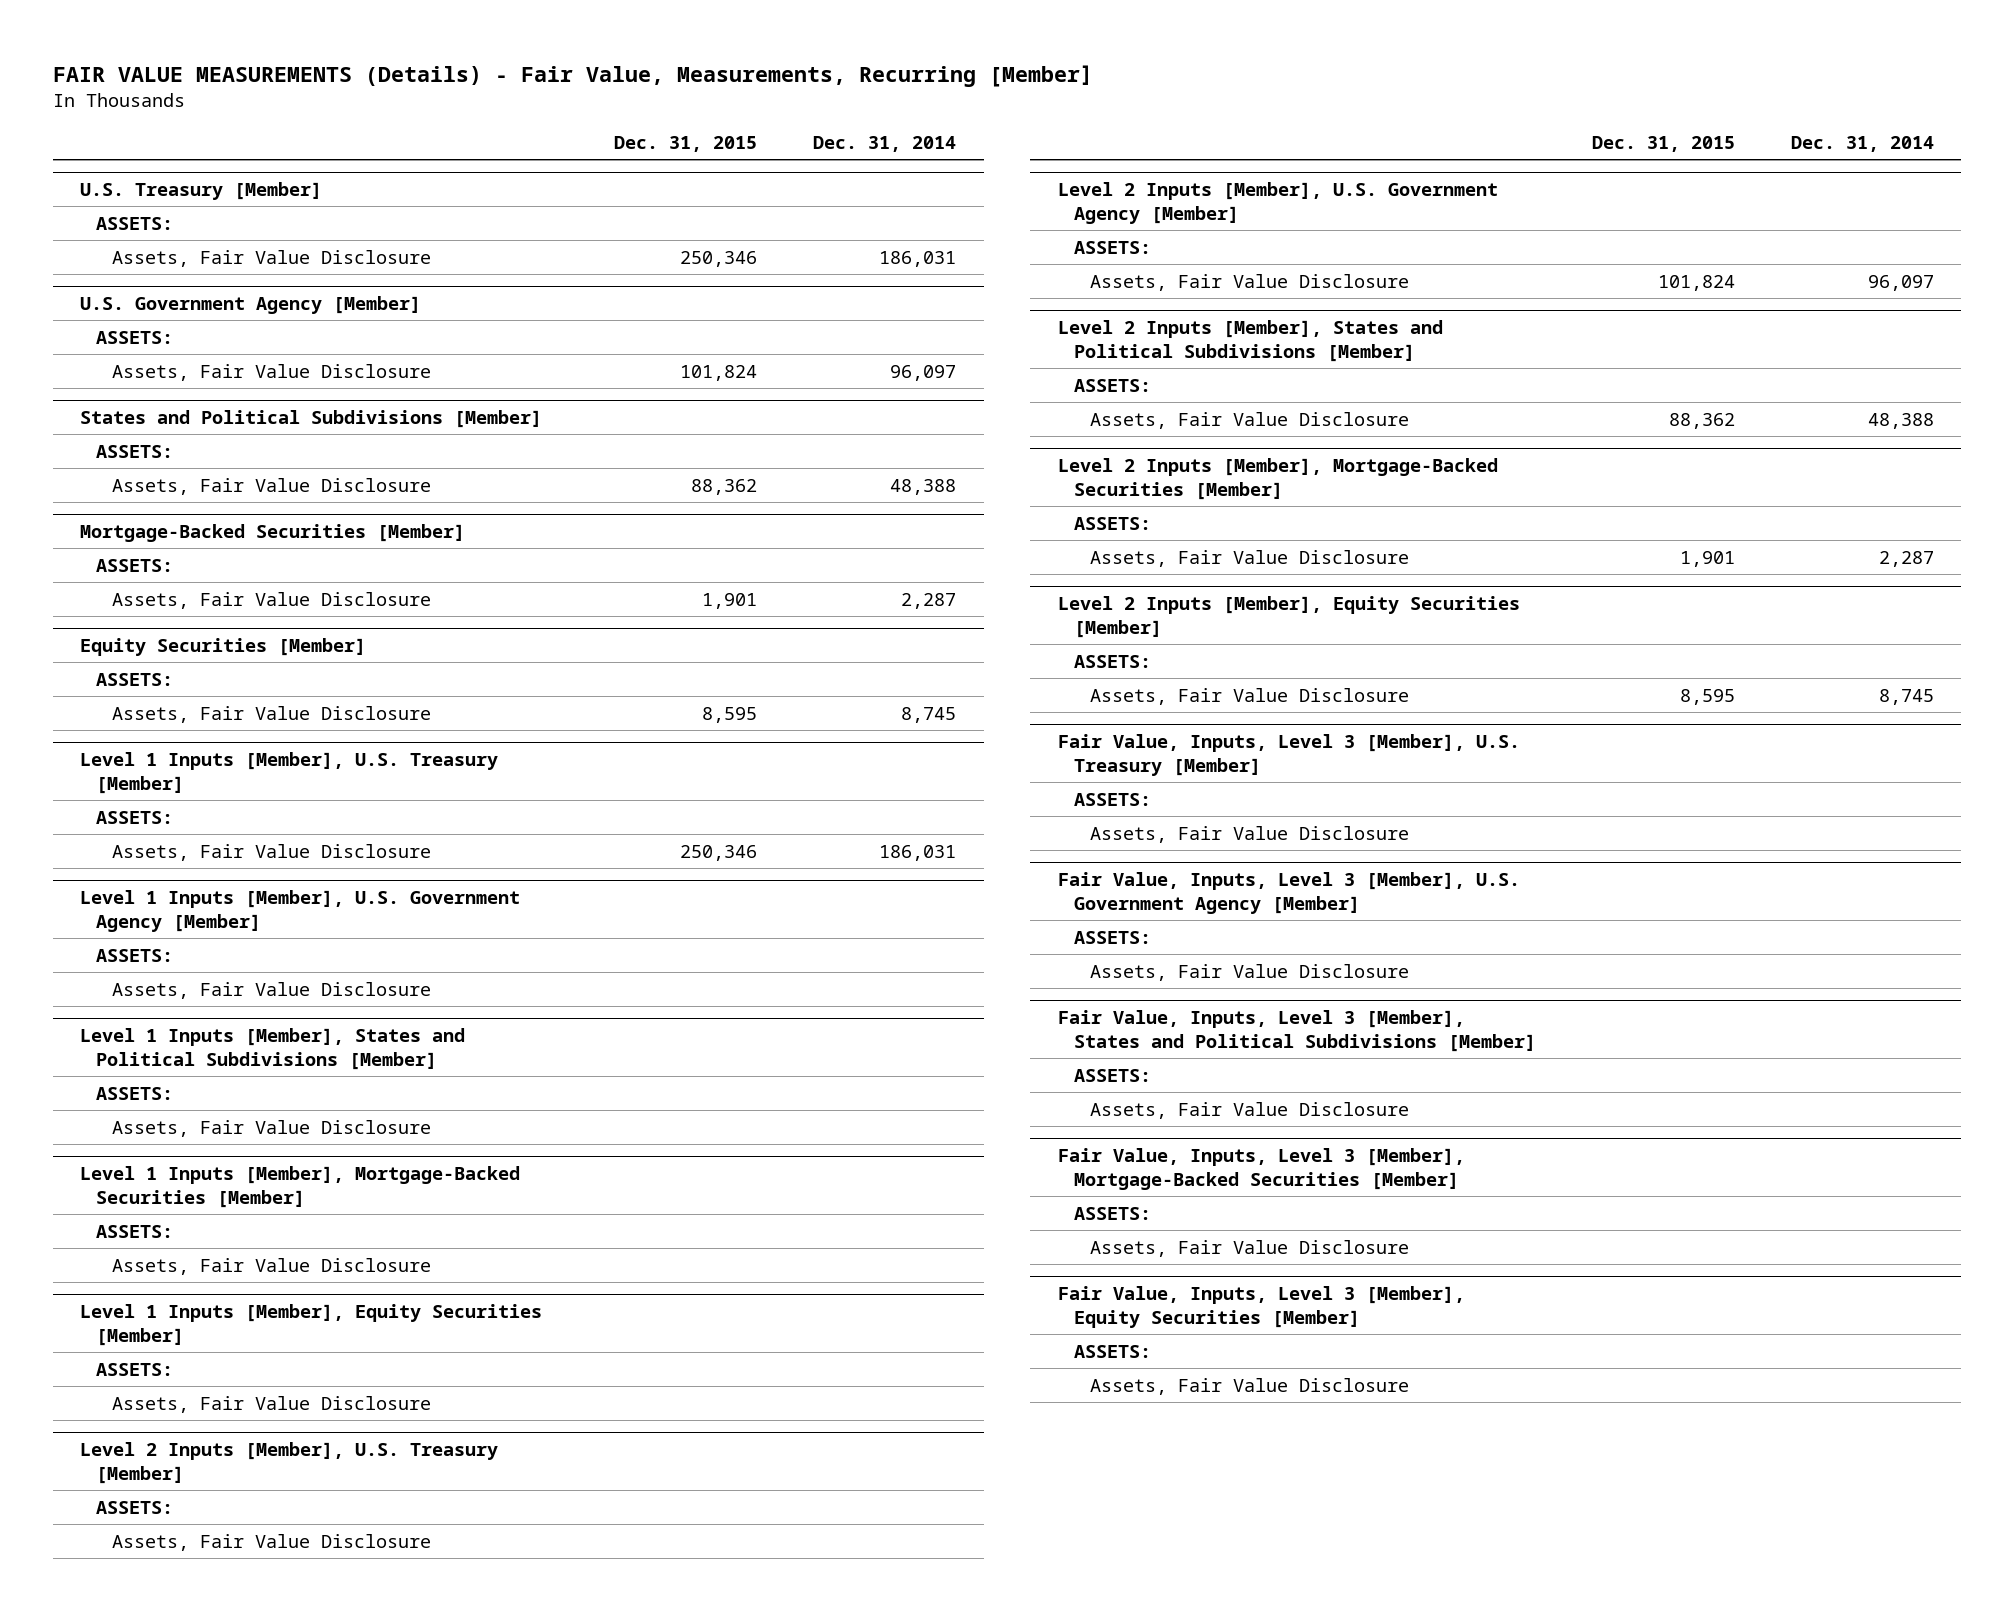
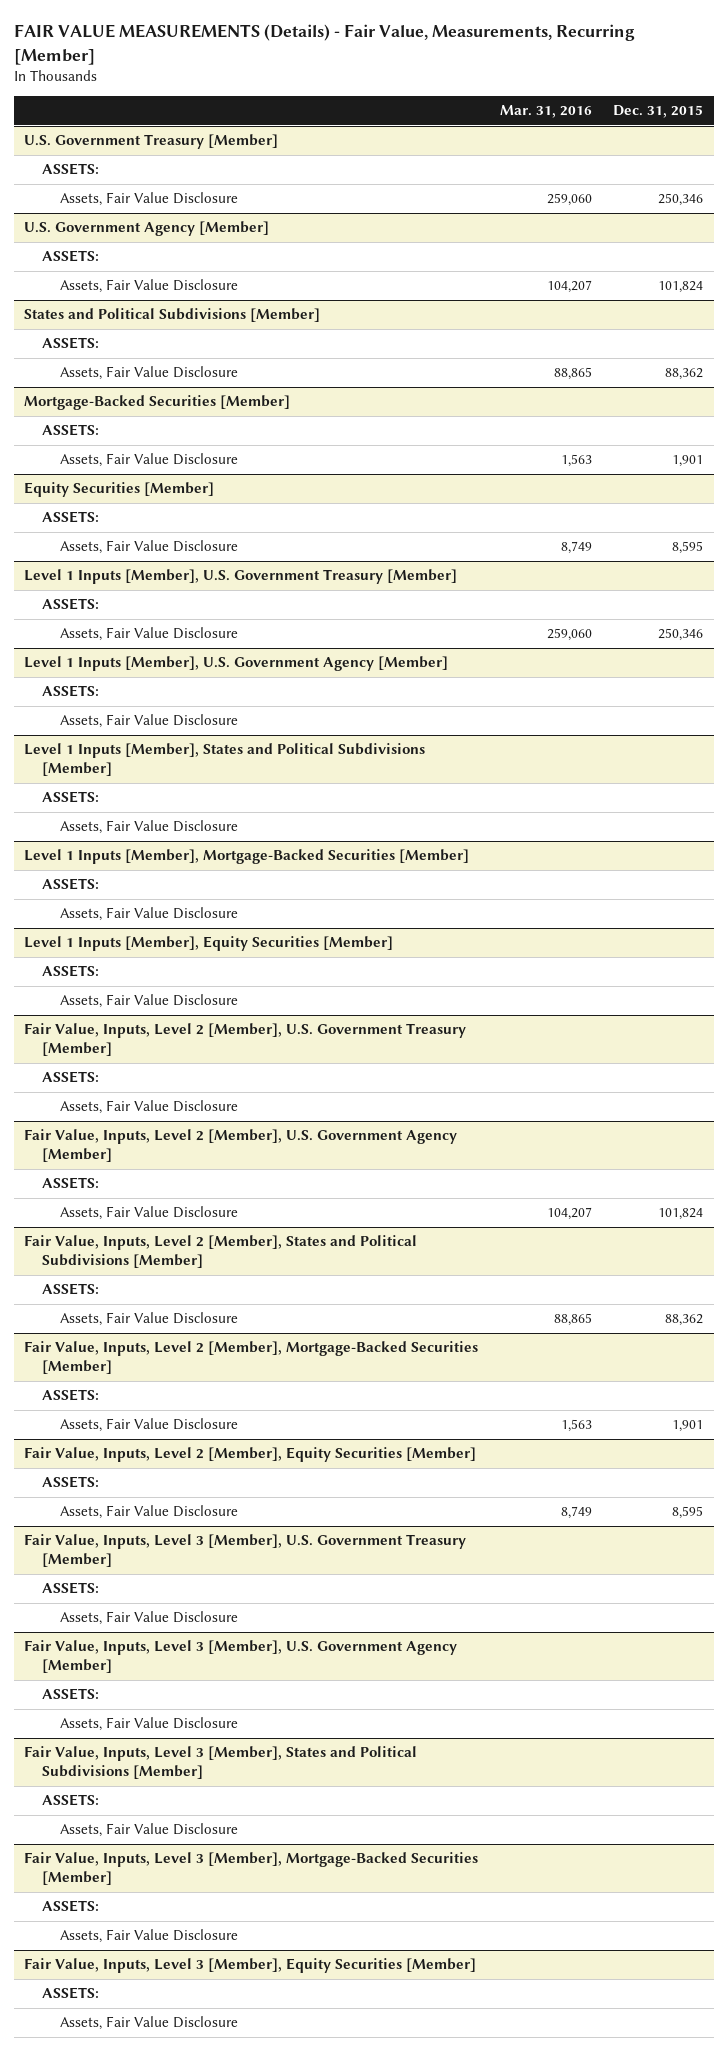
- | Dec. 31, 2015 | Dec. 31, 2014
+ | Mar. 31, 2016 | Dec. 31, 2015
- U.S. Treasury [Member]
+ U.S. Government Treasury [Member]
- Level 1 Inputs [Member], U.S. Treasury [Member]
+ Level 1 Inputs [Member], U.S. Government Treasury [Member]
- Level 2 Inputs [Member], U.S. Treasury [Member]
+ Fair Value, Inputs, Level 2 [Member], U.S. Government Treasury [Member]
- Level 2 Inputs [Member], U.S. Government Agency [Member]
+ Fair Value, Inputs, Level 2 [Member], U.S. Government Agency [Member]
- Level 2 Inputs [Member], States and Political Subdivisions [Member]
+ Fair Value, Inputs, Level 2 [Member], States and Political Subdivisions [Member]
- Level 2 Inputs [Member], Mortgage-Backed Securities [Member]
+ Fair Value, Inputs, Level 2 [Member], Mortgage-Backed Securities [Member]
- Level 2 Inputs [Member], Equity Securities [Member]
+ Fair Value, Inputs, Level 2 [Member], Equity Securities [Member]
- Fair Value, Inputs, Level 3 [Member], U.S. Treasury [Member]
+ Fair Value, Inputs, Level 3 [Member], U.S. Government Treasury [Member]

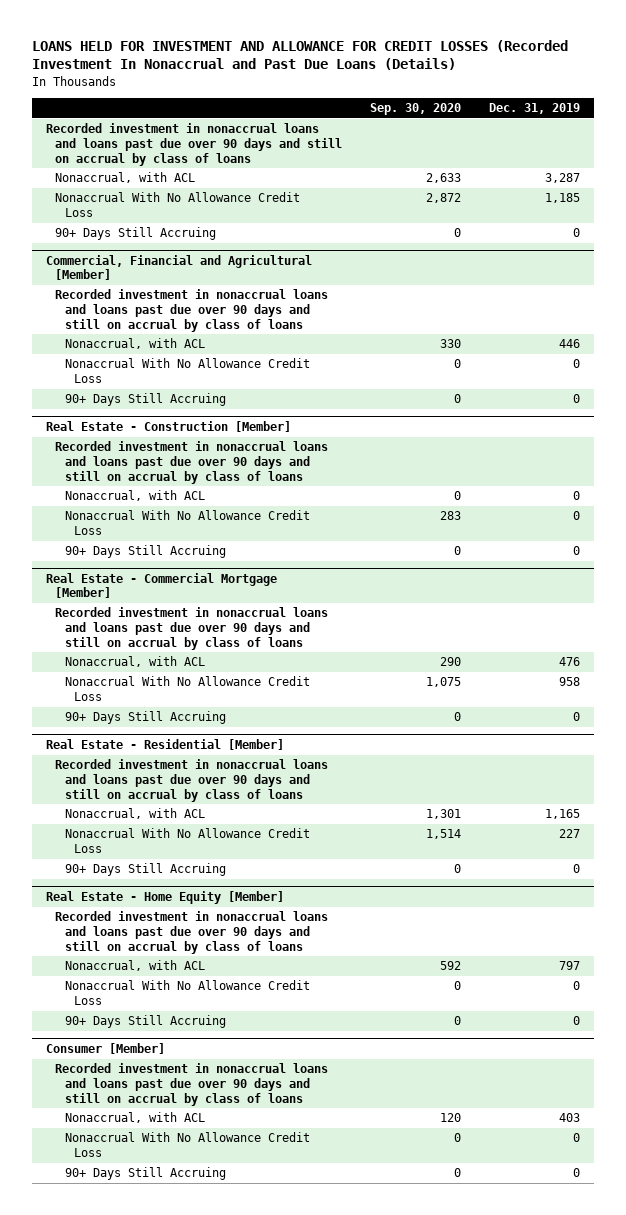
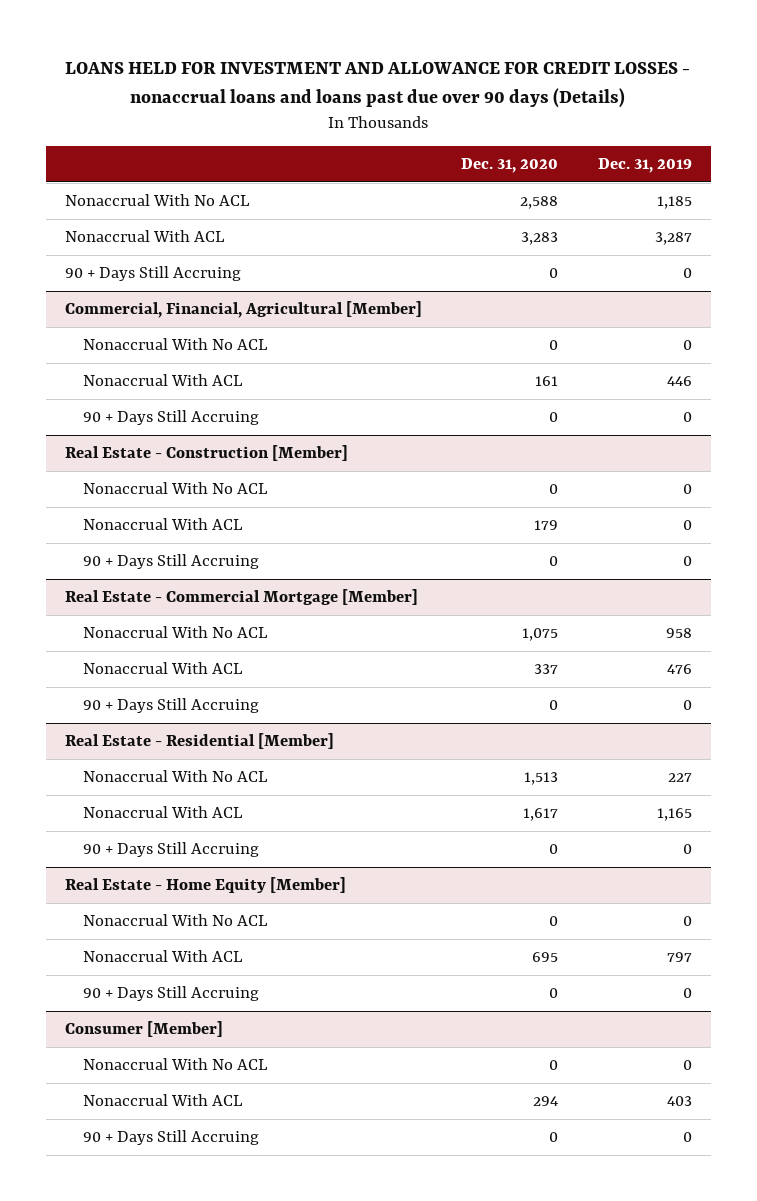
- LOANS HELD FOR INVESTMENT AND ALLOWANCE FOR CREDIT LOSSES (Recorded Investment In Nonaccrual and Past Due Loans (Details)
+ LOANS HELD FOR INVESTMENT AND ALLOWANCE FOR CREDIT LOSSES - nonaccrual loans and loans past due over 90 days (Details)
- | Sep. 30, 2020 | Dec. 31, 2019
+ | Dec. 31, 2020 | Dec. 31, 2019
- Recorded investment in nonaccrual loans and loans past due over 90 days and still on accrual by class of loans
- Nonaccrual, with ACL | 2,633 | 3,287
- Nonaccrual With No Allowance Credit Loss | 2,872 | 1,185
- 90+ Days Still Accruing | 0 | 0
- Commercial, Financial and Agricultural [Member]
- Recorded investment in nonaccrual loans and loans past due over 90 days and still on accrual by class of loans
- Nonaccrual, with ACL | 330 | 446
- Nonaccrual With No Allowance Credit Loss | 0 | 0
- 90+ Days Still Accruing | 0 | 0
+ Nonaccrual With No ACL | 2,588 | 1,185
+ Nonaccrual With ACL | 3,283 | 3,287
+ 90 + Days Still Accruing | 0 | 0
+ Commercial, Financial, Agricultural [Member]
+ Nonaccrual With No ACL | 0 | 0
+ Nonaccrual With ACL | 161 | 446
+ 90 + Days Still Accruing | 0 | 0
@ Real Estate - Construction [Member]
- Recorded investment in nonaccrual loans and loans past due over 90 days and still on accrual by class of loans
- Nonaccrual, with ACL | 0 | 0
- Nonaccrual With No Allowance Credit Loss | 283 | 0
- 90+ Days Still Accruing | 0 | 0
+ Nonaccrual With No ACL | 0 | 0
+ Nonaccrual With ACL | 179 | 0
+ 90 + Days Still Accruing | 0 | 0
@ Real Estate - Commercial Mortgage [Member]
- Recorded investment in nonaccrual loans and loans past due over 90 days and still on accrual by class of loans
- Nonaccrual, with ACL | 290 | 476
- Nonaccrual With No Allowance Credit Loss | 1,075 | 958
- 90+ Days Still Accruing | 0 | 0
+ Nonaccrual With No ACL | 1,075 | 958
+ Nonaccrual With ACL | 337 | 476
+ 90 + Days Still Accruing | 0 | 0
@ Real Estate - Residential [Member]
- Recorded investment in nonaccrual loans and loans past due over 90 days and still on accrual by class of loans
- Nonaccrual, with ACL | 1,301 | 1,165
- Nonaccrual With No Allowance Credit Loss | 1,514 | 227
- 90+ Days Still Accruing | 0 | 0
+ Nonaccrual With No ACL | 1,513 | 227
+ Nonaccrual With ACL | 1,617 | 1,165
+ 90 + Days Still Accruing | 0 | 0
@ Real Estate - Home Equity [Member]
- Recorded investment in nonaccrual loans and loans past due over 90 days and still on accrual by class of loans
- Nonaccrual, with ACL | 592 | 797
- Nonaccrual With No Allowance Credit Loss | 0 | 0
- 90+ Days Still Accruing | 0 | 0
+ Nonaccrual With No ACL | 0 | 0
+ Nonaccrual With ACL | 695 | 797
+ 90 + Days Still Accruing | 0 | 0
@ Consumer [Member]
- Recorded investment in nonaccrual loans and loans past due over 90 days and still on accrual by class of loans
- Nonaccrual, with ACL | 120 | 403
- Nonaccrual With No Allowance Credit Loss | 0 | 0
- 90+ Days Still Accruing | 0 | 0
+ Nonaccrual With No ACL | 0 | 0
+ Nonaccrual With ACL | 294 | 403
+ 90 + Days Still Accruing | 0 | 0

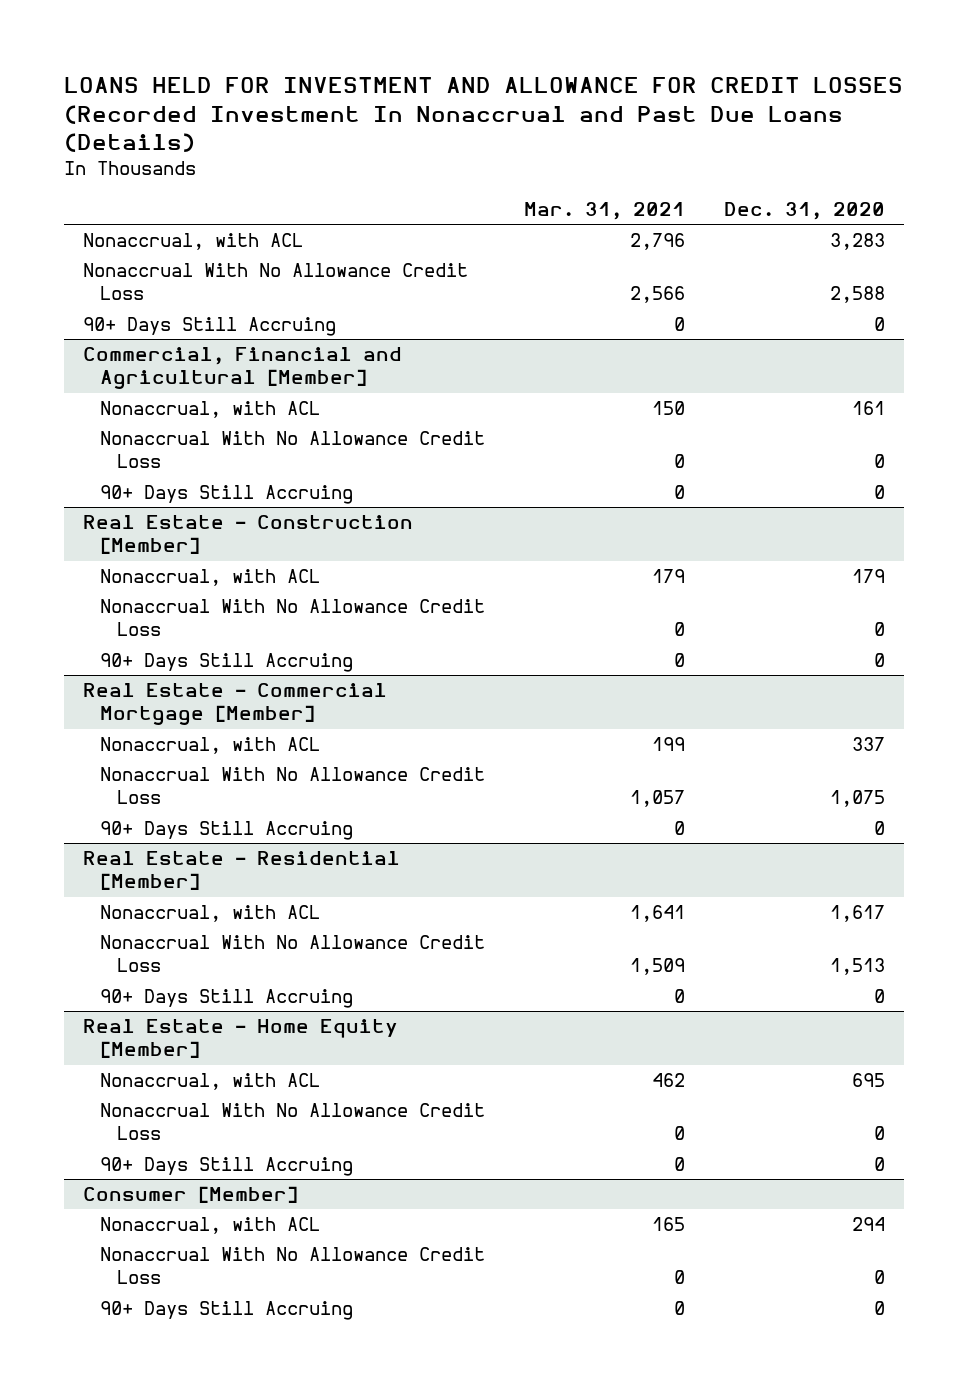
- LOANS HELD FOR INVESTMENT AND ALLOWANCE FOR CREDIT LOSSES - nonaccrual loans and loans past due over 90 days (Details)
+ LOANS HELD FOR INVESTMENT AND ALLOWANCE FOR CREDIT LOSSES (Recorded Investment In Nonaccrual and Past Due Loans (Details)
- | Dec. 31, 2020 | Dec. 31, 2019
+ | Mar. 31, 2021 | Dec. 31, 2020
- Nonaccrual With No ACL | 2,588 | 1,185
- Nonaccrual With ACL | 3,283 | 3,287
- 90 + Days Still Accruing | 0 | 0
- Commercial, Financial, Agricultural [Member]
- Nonaccrual With No ACL | 0 | 0
- Nonaccrual With ACL | 161 | 446
- 90 + Days Still Accruing | 0 | 0
+ Nonaccrual, with ACL | 2,796 | 3,283
+ Nonaccrual With No Allowance Credit Loss | 2,566 | 2,588
+ 90+ Days Still Accruing | 0 | 0
+ Commercial, Financial and Agricultural [Member]
+ Nonaccrual, with ACL | 150 | 161
+ Nonaccrual With No Allowance Credit Loss | 0 | 0
+ 90+ Days Still Accruing | 0 | 0
@ Real Estate - Construction [Member]
- Nonaccrual With No ACL | 0 | 0
- Nonaccrual With ACL | 179 | 0
- 90 + Days Still Accruing | 0 | 0
+ Nonaccrual, with ACL | 179 | 179
+ Nonaccrual With No Allowance Credit Loss | 0 | 0
+ 90+ Days Still Accruing | 0 | 0
@ Real Estate - Commercial Mortgage [Member]
- Nonaccrual With No ACL | 1,075 | 958
- Nonaccrual With ACL | 337 | 476
- 90 + Days Still Accruing | 0 | 0
+ Nonaccrual, with ACL | 199 | 337
+ Nonaccrual With No Allowance Credit Loss | 1,057 | 1,075
+ 90+ Days Still Accruing | 0 | 0
@ Real Estate - Residential [Member]
- Nonaccrual With No ACL | 1,513 | 227
- Nonaccrual With ACL | 1,617 | 1,165
- 90 + Days Still Accruing | 0 | 0
+ Nonaccrual, with ACL | 1,641 | 1,617
+ Nonaccrual With No Allowance Credit Loss | 1,509 | 1,513
+ 90+ Days Still Accruing | 0 | 0
@ Real Estate - Home Equity [Member]
- Nonaccrual With No ACL | 0 | 0
- Nonaccrual With ACL | 695 | 797
- 90 + Days Still Accruing | 0 | 0
+ Nonaccrual, with ACL | 462 | 695
+ Nonaccrual With No Allowance Credit Loss | 0 | 0
+ 90+ Days Still Accruing | 0 | 0
@ Consumer [Member]
- Nonaccrual With No ACL | 0 | 0
- Nonaccrual With ACL | 294 | 403
- 90 + Days Still Accruing | 0 | 0
+ Nonaccrual, with ACL | 165 | 294
+ Nonaccrual With No Allowance Credit Loss | 0 | 0
+ 90+ Days Still Accruing | 0 | 0

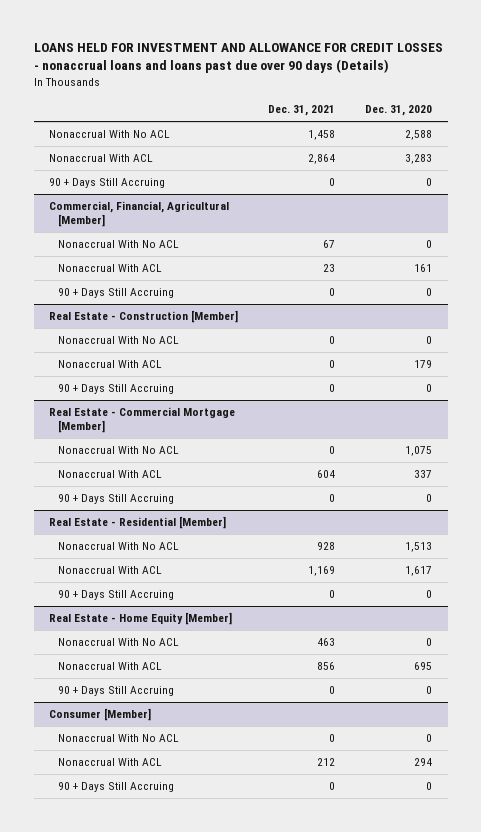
- LOANS HELD FOR INVESTMENT AND ALLOWANCE FOR CREDIT LOSSES (Recorded Investment In Nonaccrual and Past Due Loans (Details)
+ LOANS HELD FOR INVESTMENT AND ALLOWANCE FOR CREDIT LOSSES - nonaccrual loans and loans past due over 90 days (Details)
- | Mar. 31, 2021 | Dec. 31, 2020
+ | Dec. 31, 2021 | Dec. 31, 2020
- Nonaccrual, with ACL | 2,796 | 3,283
- Nonaccrual With No Allowance Credit Loss | 2,566 | 2,588
- 90+ Days Still Accruing | 0 | 0
- Commercial, Financial and Agricultural [Member]
- Nonaccrual, with ACL | 150 | 161
- Nonaccrual With No Allowance Credit Loss | 0 | 0
- 90+ Days Still Accruing | 0 | 0
+ Nonaccrual With No ACL | 1,458 | 2,588
+ Nonaccrual With ACL | 2,864 | 3,283
+ 90 + Days Still Accruing | 0 | 0
+ Commercial, Financial, Agricultural [Member]
+ Nonaccrual With No ACL | 67 | 0
+ Nonaccrual With ACL | 23 | 161
+ 90 + Days Still Accruing | 0 | 0
@ Real Estate - Construction [Member]
- Nonaccrual, with ACL | 179 | 179
- Nonaccrual With No Allowance Credit Loss | 0 | 0
- 90+ Days Still Accruing | 0 | 0
+ Nonaccrual With No ACL | 0 | 0
+ Nonaccrual With ACL | 0 | 179
+ 90 + Days Still Accruing | 0 | 0
@ Real Estate - Commercial Mortgage [Member]
- Nonaccrual, with ACL | 199 | 337
- Nonaccrual With No Allowance Credit Loss | 1,057 | 1,075
- 90+ Days Still Accruing | 0 | 0
+ Nonaccrual With No ACL | 0 | 1,075
+ Nonaccrual With ACL | 604 | 337
+ 90 + Days Still Accruing | 0 | 0
@ Real Estate - Residential [Member]
- Nonaccrual, with ACL | 1,641 | 1,617
- Nonaccrual With No Allowance Credit Loss | 1,509 | 1,513
- 90+ Days Still Accruing | 0 | 0
+ Nonaccrual With No ACL | 928 | 1,513
+ Nonaccrual With ACL | 1,169 | 1,617
+ 90 + Days Still Accruing | 0 | 0
@ Real Estate - Home Equity [Member]
- Nonaccrual, with ACL | 462 | 695
- Nonaccrual With No Allowance Credit Loss | 0 | 0
- 90+ Days Still Accruing | 0 | 0
+ Nonaccrual With No ACL | 463 | 0
+ Nonaccrual With ACL | 856 | 695
+ 90 + Days Still Accruing | 0 | 0
@ Consumer [Member]
- Nonaccrual, with ACL | 165 | 294
- Nonaccrual With No Allowance Credit Loss | 0 | 0
- 90+ Days Still Accruing | 0 | 0
+ Nonaccrual With No ACL | 0 | 0
+ Nonaccrual With ACL | 212 | 294
+ 90 + Days Still Accruing | 0 | 0

